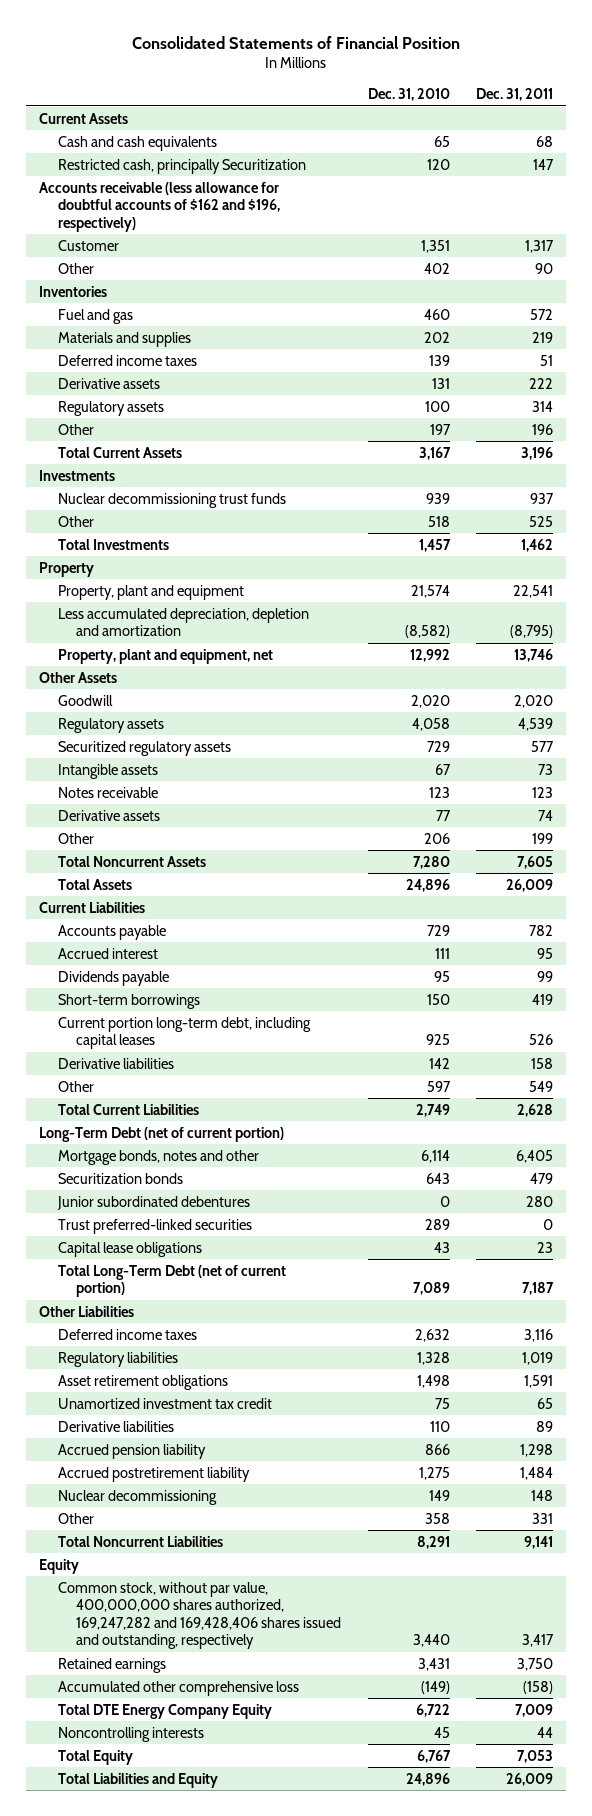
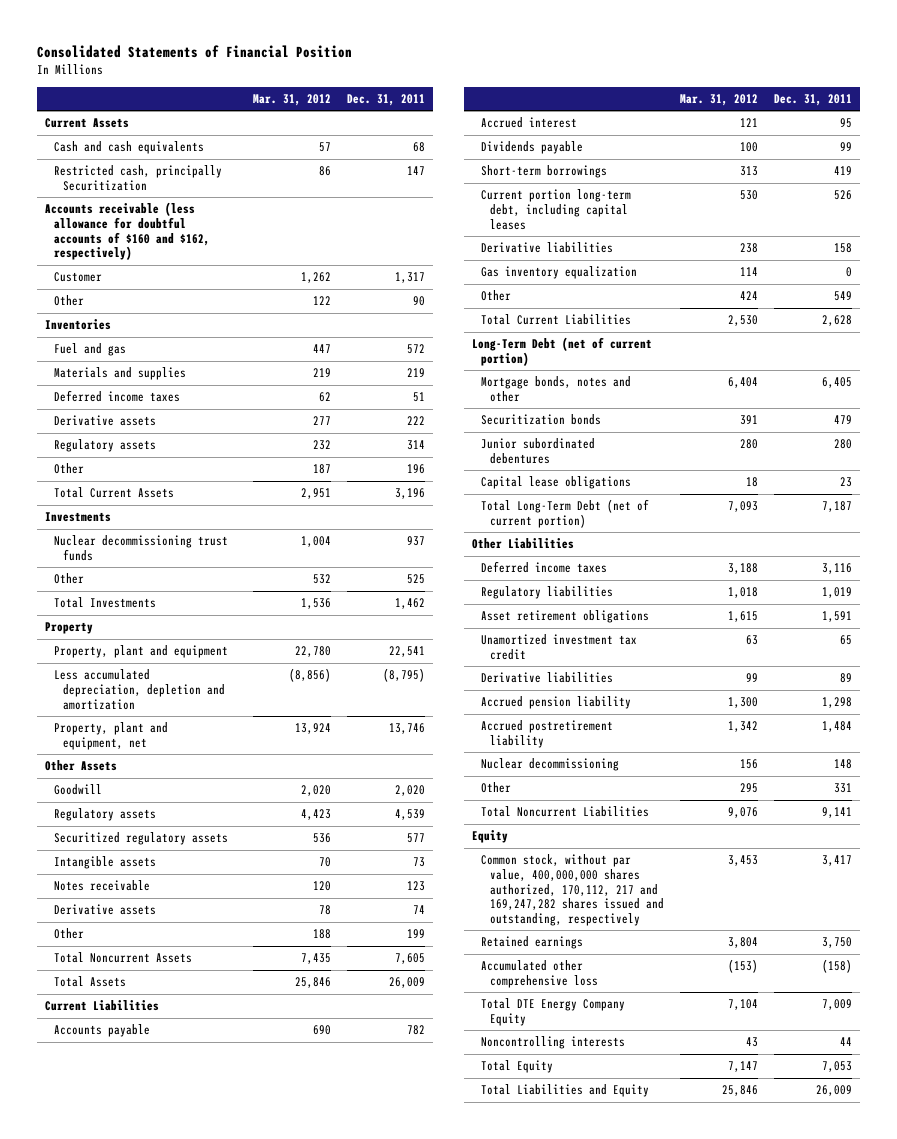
- | Dec. 31, 2010 | Dec. 31, 2011
+ | Mar. 31, 2012 | Dec. 31, 2011
- Accounts receivable (less allowance for doubtful accounts of $162 and $196, respectively)
+ Accounts receivable (less allowance for doubtful accounts of $160 and $162, respectively)
+ Gas inventory equalization | 114 | 0
- Trust preferred-linked securities | 289 | 0
- Common stock, without par value, 400,000,000 shares authorized, 169,247,282 and 169,428,406 shares issued and outstanding, respectively | 3,440 | 3,417
+ Common stock, without par value, 400,000,000 shares authorized, 170,112, 217 and 169,247,282 shares issued and outstanding, respectively | 3,453 | 3,417

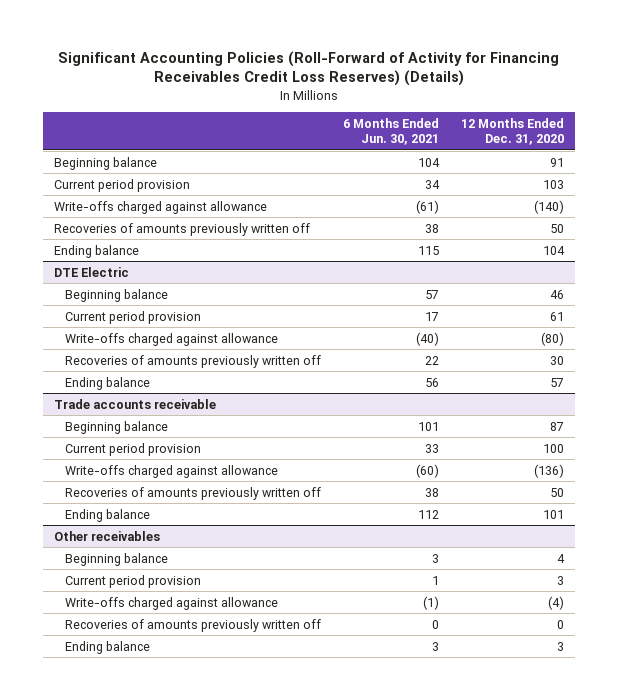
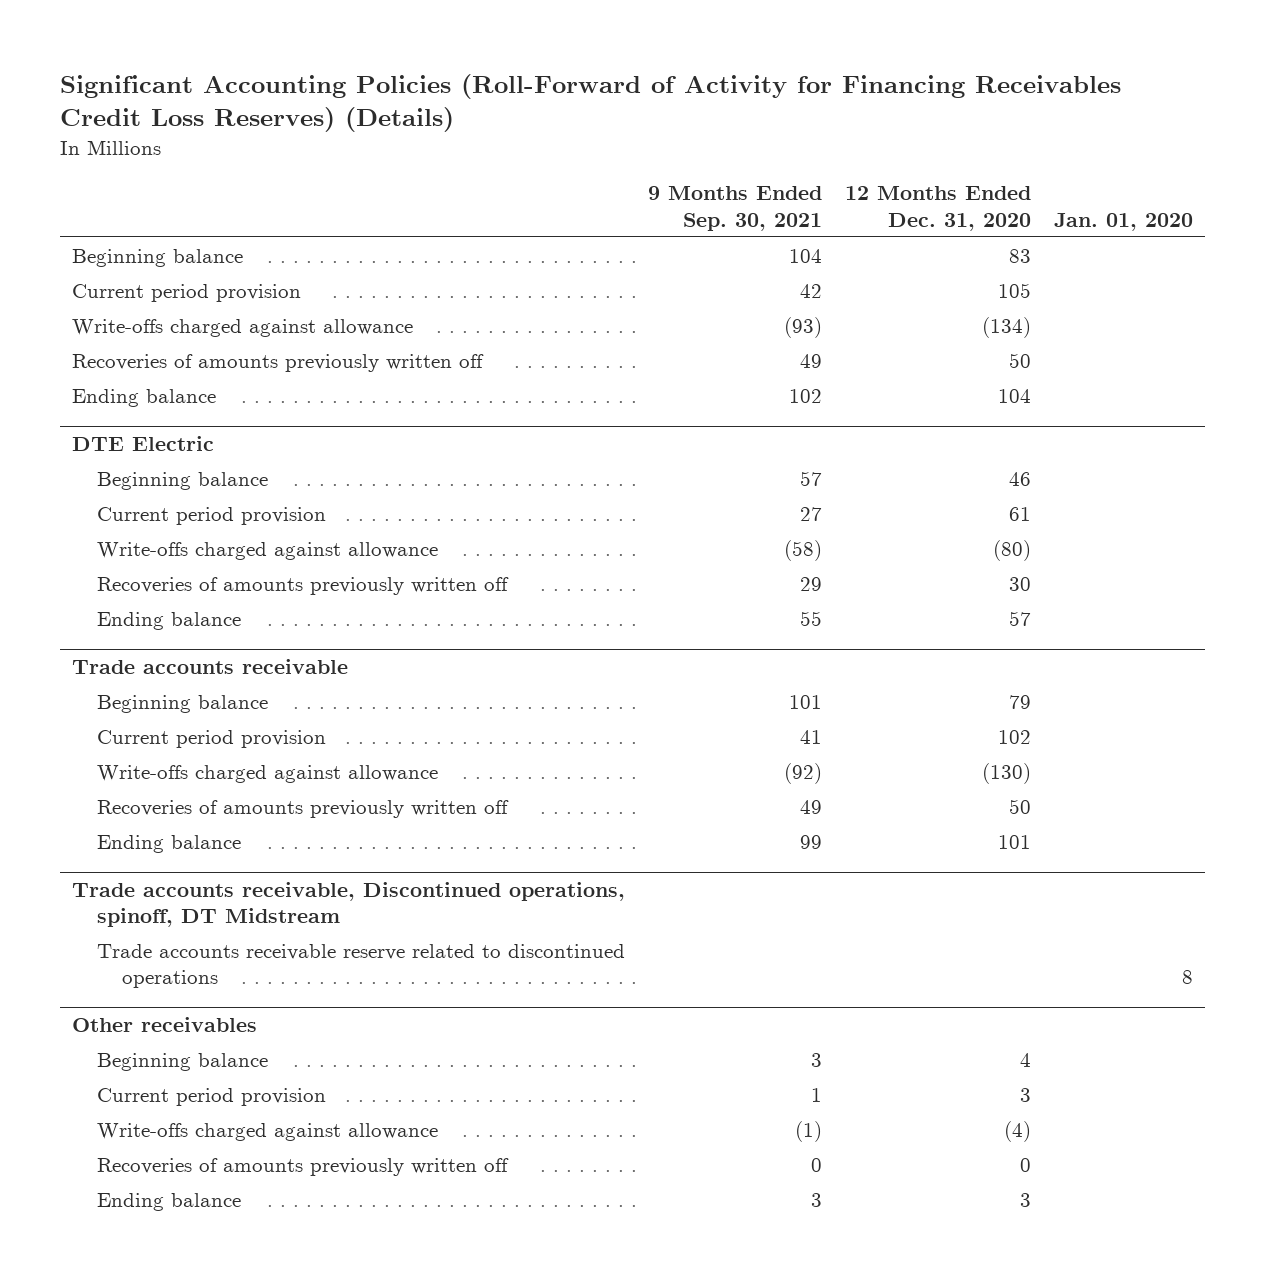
- | 6 Months Ended Jun. 30, 2021 | 12 Months Ended Dec. 31, 2020
+ | 9 Months Ended Sep. 30, 2021 | 12 Months Ended Dec. 31, 2020 | Jan. 01, 2020
- Beginning balance | 104 | 91
- Current period provision | 34 | 103
- Write-offs charged against allowance | (61) | (140)
+ Beginning balance | 104 | 83 |
+ Current period provision | 42 | 105 |
+ Write-offs charged against allowance | (93) | (134) |
@ Trade accounts receivable
- Beginning balance | 101 | 87
- Current period provision | 33 | 100
- Write-offs charged against allowance | (60) | (136)
+ Beginning balance | 101 | 79 |
+ Current period provision | 41 | 102 |
+ Write-offs charged against allowance | (92) | (130) |
+ Trade accounts receivable, Discontinued operations, spinoff, DT Midstream
+ Trade accounts receivable reserve related to discontinued operations | | | 8

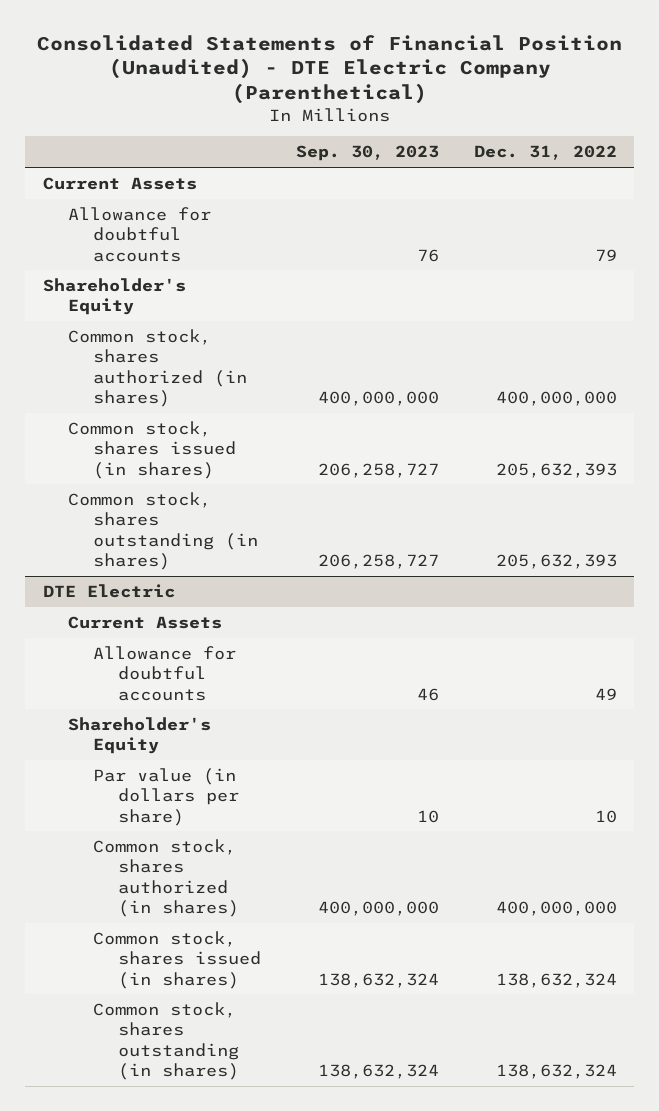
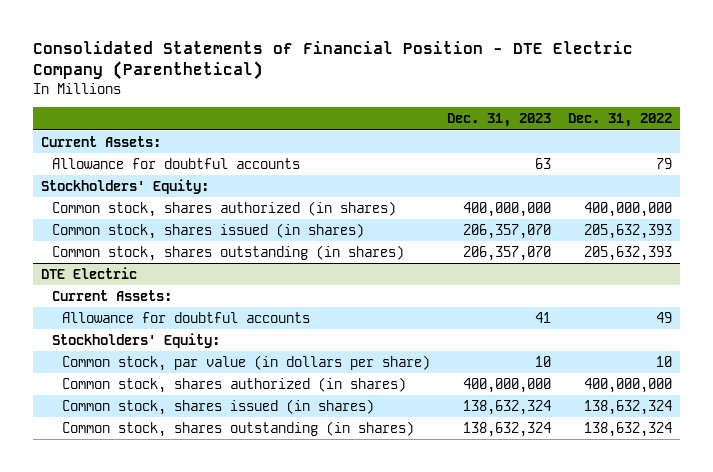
- Consolidated Statements of Financial Position (Unaudited) - DTE Electric Company (Parenthetical)
+ Consolidated Statements of Financial Position - DTE Electric Company (Parenthetical)
- | Sep. 30, 2023 | Dec. 31, 2022
+ | Dec. 31, 2023 | Dec. 31, 2022
- Current Assets
+ Current Assets:
- Shareholder's Equity
+ Stockholders' Equity:
@ DTE Electric
- Current Assets
+ Current Assets:
- Shareholder's Equity
- Par value (in dollars per share) | 10 | 10
+ Stockholders' Equity:
+ Common stock, par value (in dollars per share) | 10 | 10

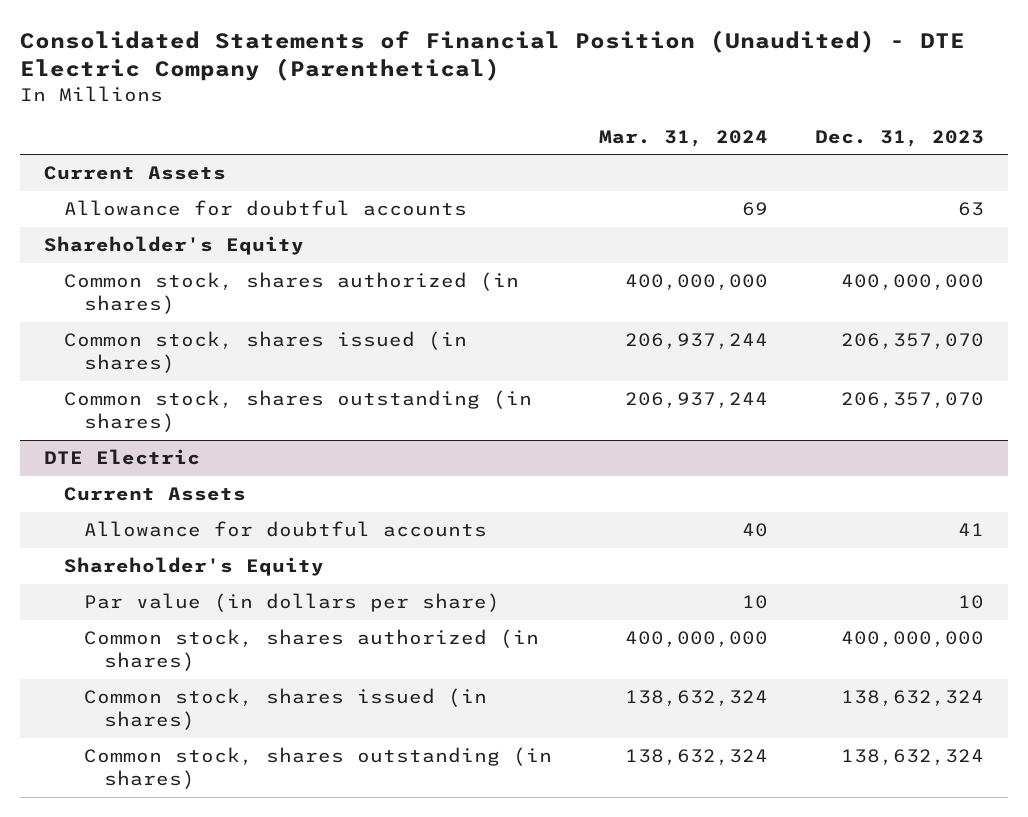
- Consolidated Statements of Financial Position - DTE Electric Company (Parenthetical)
+ Consolidated Statements of Financial Position (Unaudited) - DTE Electric Company (Parenthetical)
- | Dec. 31, 2023 | Dec. 31, 2022
+ | Mar. 31, 2024 | Dec. 31, 2023
- Current Assets:
+ Current Assets
- Stockholders' Equity:
+ Shareholder's Equity
@ DTE Electric
- Current Assets:
+ Current Assets
- Stockholders' Equity:
- Common stock, par value (in dollars per share) | 10 | 10
+ Shareholder's Equity
+ Par value (in dollars per share) | 10 | 10

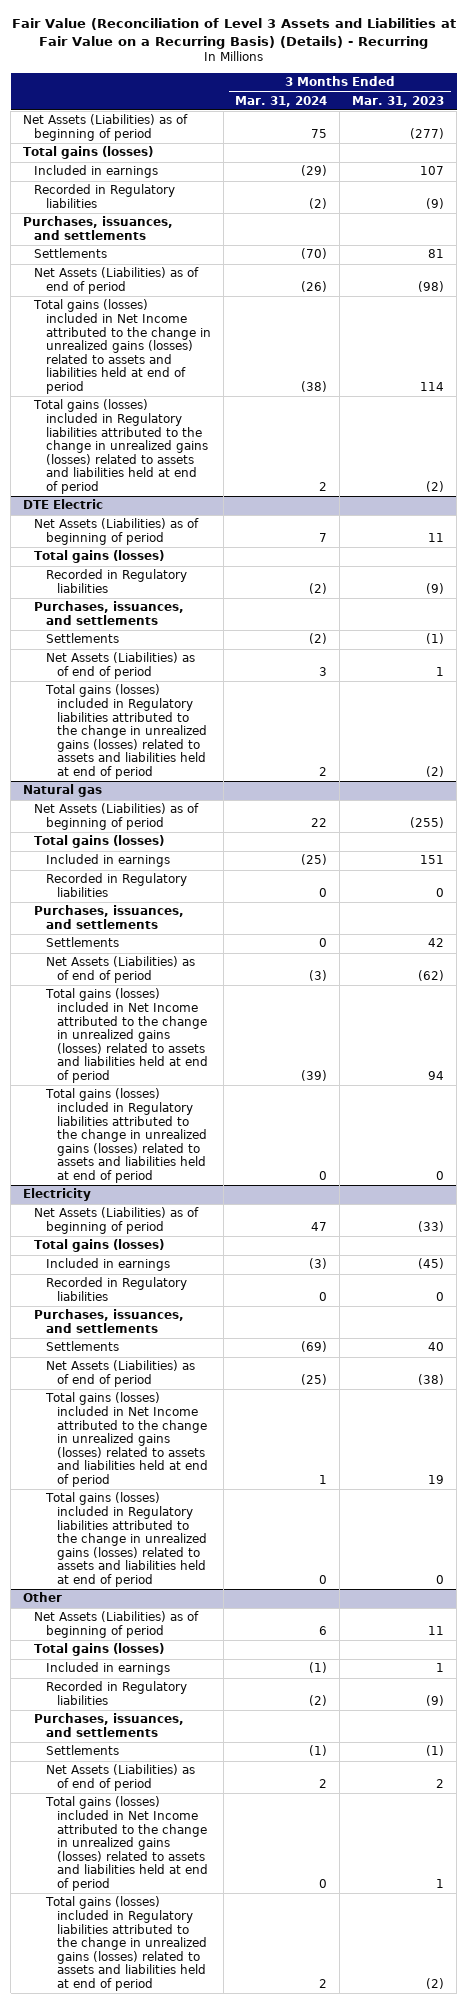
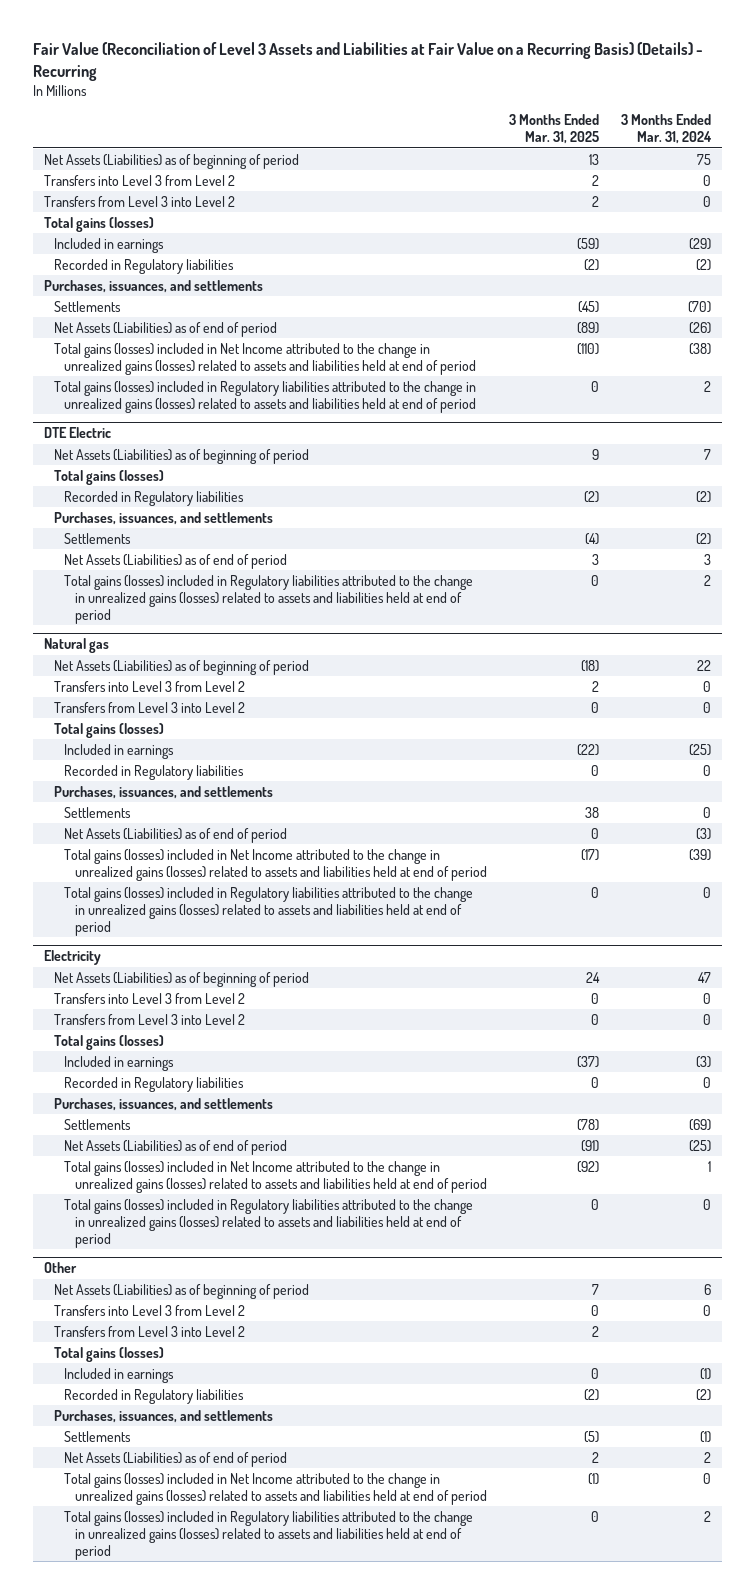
- | 3 Months Ended Mar. 31, 2024 | 3 Months Ended Mar. 31, 2023
+ | 3 Months Ended Mar. 31, 2025 | 3 Months Ended Mar. 31, 2024
+ Transfers into Level 3 from Level 2 | 2 | 0
+ Transfers from Level 3 into Level 2 | 2 | 0
@ Natural gas
+ Transfers into Level 3 from Level 2 | 2 | 0
+ Transfers from Level 3 into Level 2 | 0 | 0
@ Electricity
+ Transfers into Level 3 from Level 2 | 0 | 0
+ Transfers from Level 3 into Level 2 | 0 | 0
@ Other
+ Transfers into Level 3 from Level 2 | 0 | 0
+ Transfers from Level 3 into Level 2 | 2 |

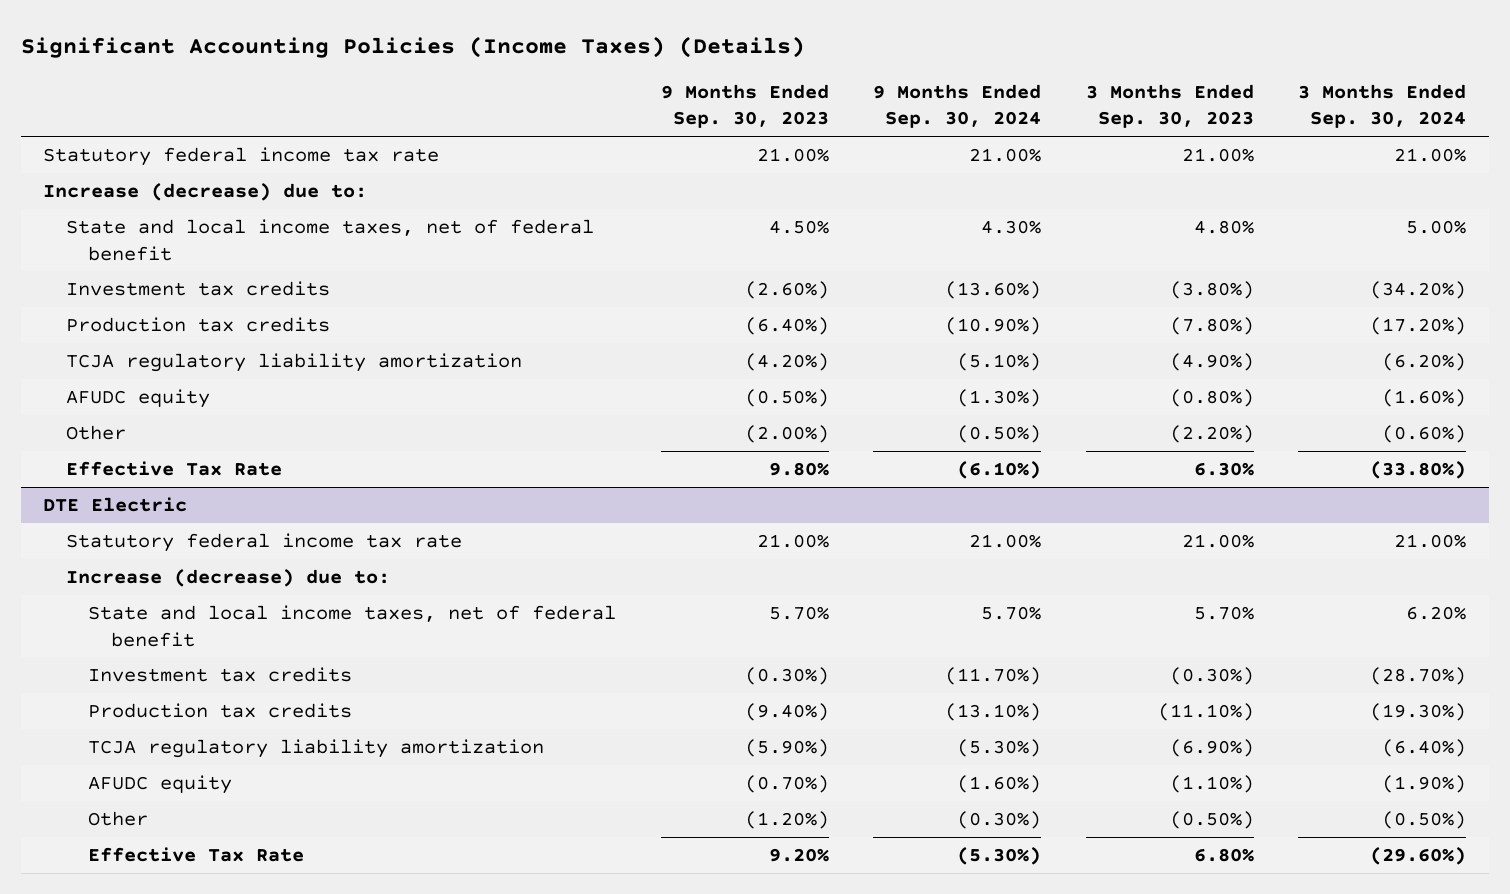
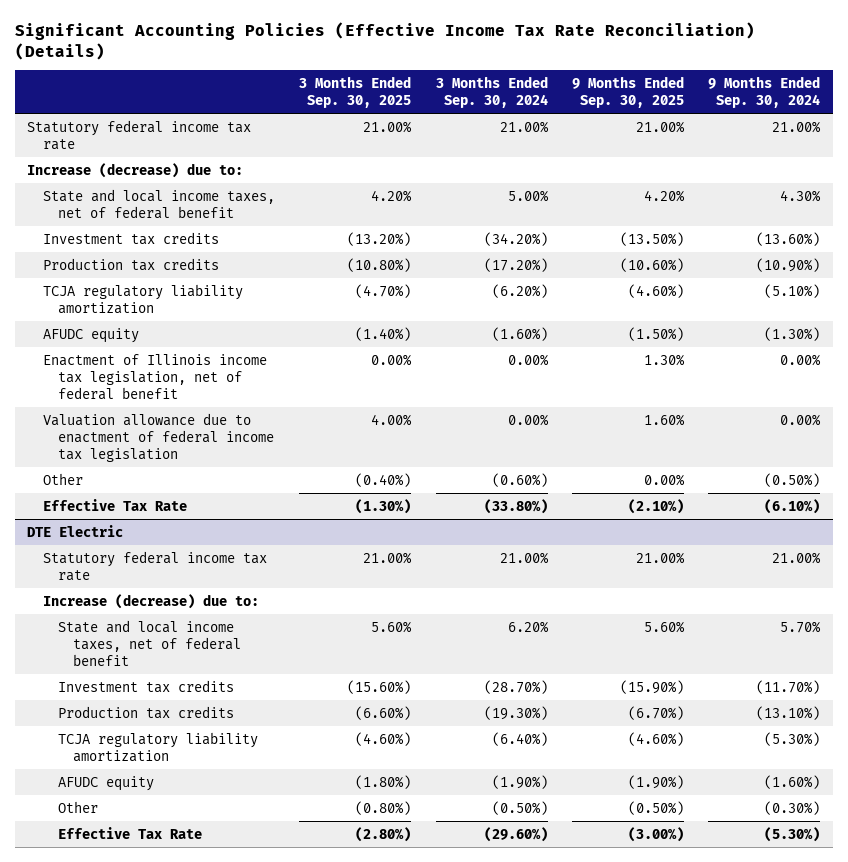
- Significant Accounting Policies (Income Taxes) (Details)
+ Significant Accounting Policies (Effective Income Tax Rate Reconciliation) (Details)
- | 9 Months Ended Sep. 30, 2023 | 9 Months Ended Sep. 30, 2024 | 3 Months Ended Sep. 30, 2023 | 3 Months Ended Sep. 30, 2024
+ | 3 Months Ended Sep. 30, 2025 | 3 Months Ended Sep. 30, 2024 | 9 Months Ended Sep. 30, 2025 | 9 Months Ended Sep. 30, 2024
+ Enactment of Illinois income tax legislation, net of federal benefit | 0.00% | 0.00% | 1.30% | 0.00%
+ Valuation allowance due to enactment of federal income tax legislation | 4.00% | 0.00% | 1.60% | 0.00%

